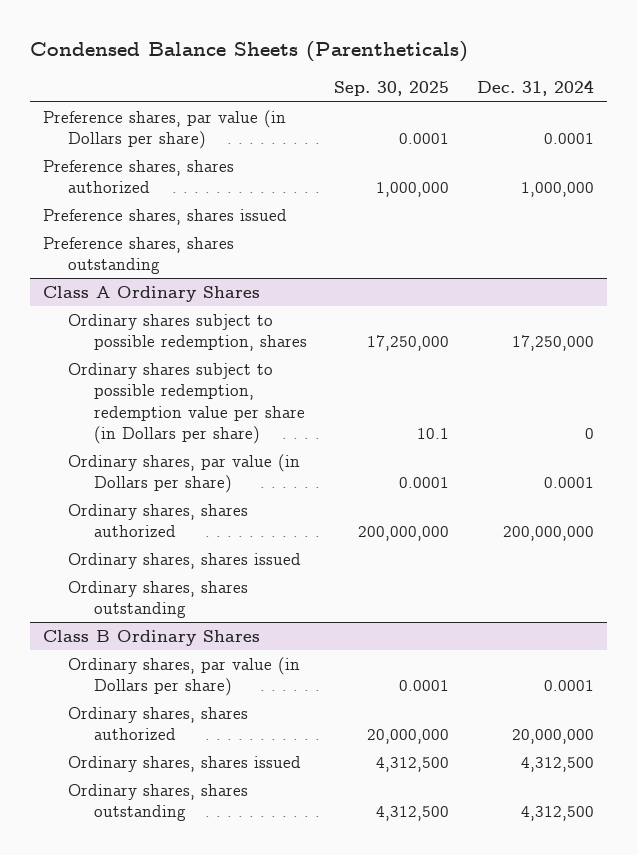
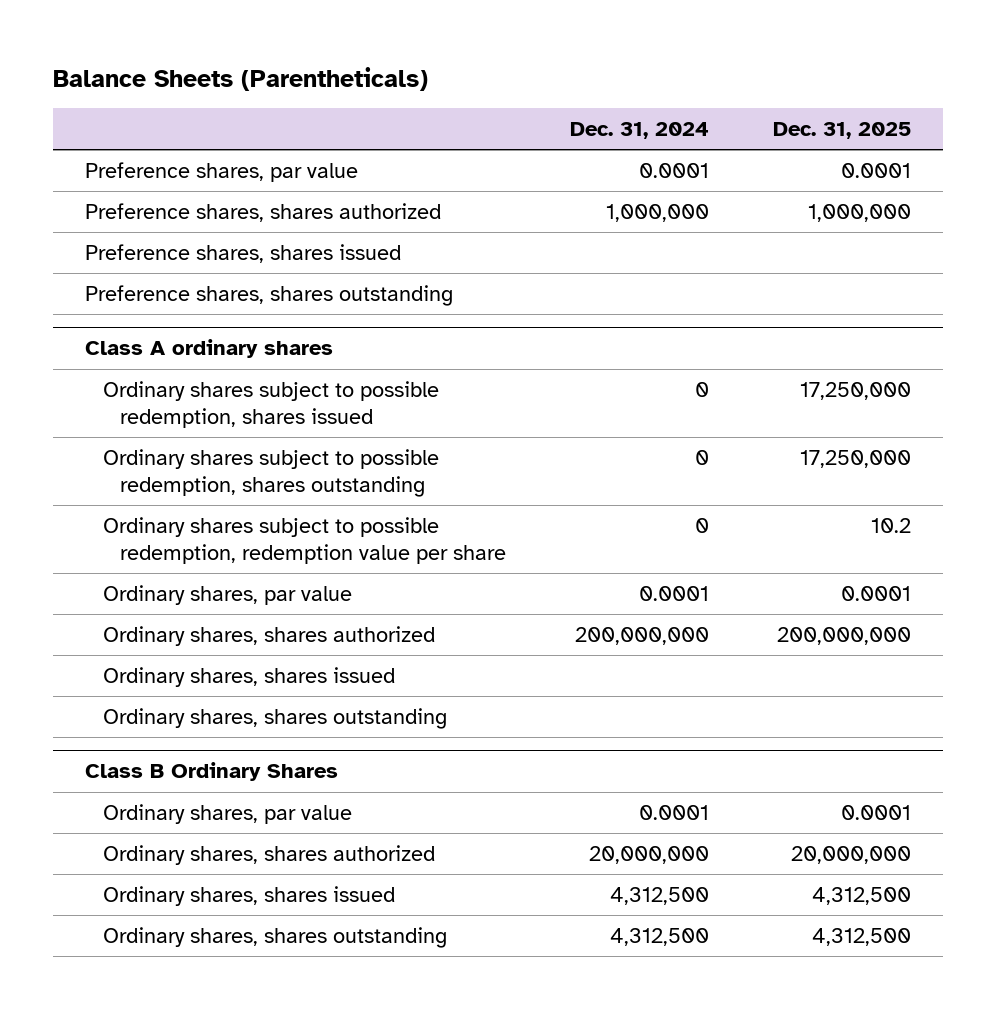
- Condensed Balance Sheets (Parentheticals)
+ Balance Sheets (Parentheticals)
- | Sep. 30, 2025 | Dec. 31, 2024
+ | Dec. 31, 2024 | Dec. 31, 2025
- Preference shares, par value (in Dollars per share) | 0.0001 | 0.0001
+ Preference shares, par value | 0.0001 | 0.0001
- Class A Ordinary Shares
- Ordinary shares subject to possible redemption, shares | 17,250,000 | 17,250,000
- Ordinary shares subject to possible redemption, redemption value per share (in Dollars per share) | 10.1 | 0
- Ordinary shares, par value (in Dollars per share) | 0.0001 | 0.0001
+ Class A ordinary shares
+ Ordinary shares subject to possible redemption, shares issued | 0 | 17,250,000
+ Ordinary shares subject to possible redemption, shares outstanding | 0 | 17,250,000
+ Ordinary shares subject to possible redemption, redemption value per share | 0 | 10.2
+ Ordinary shares, par value | 0.0001 | 0.0001
@ Class B Ordinary Shares
- Ordinary shares, par value (in Dollars per share) | 0.0001 | 0.0001
+ Ordinary shares, par value | 0.0001 | 0.0001

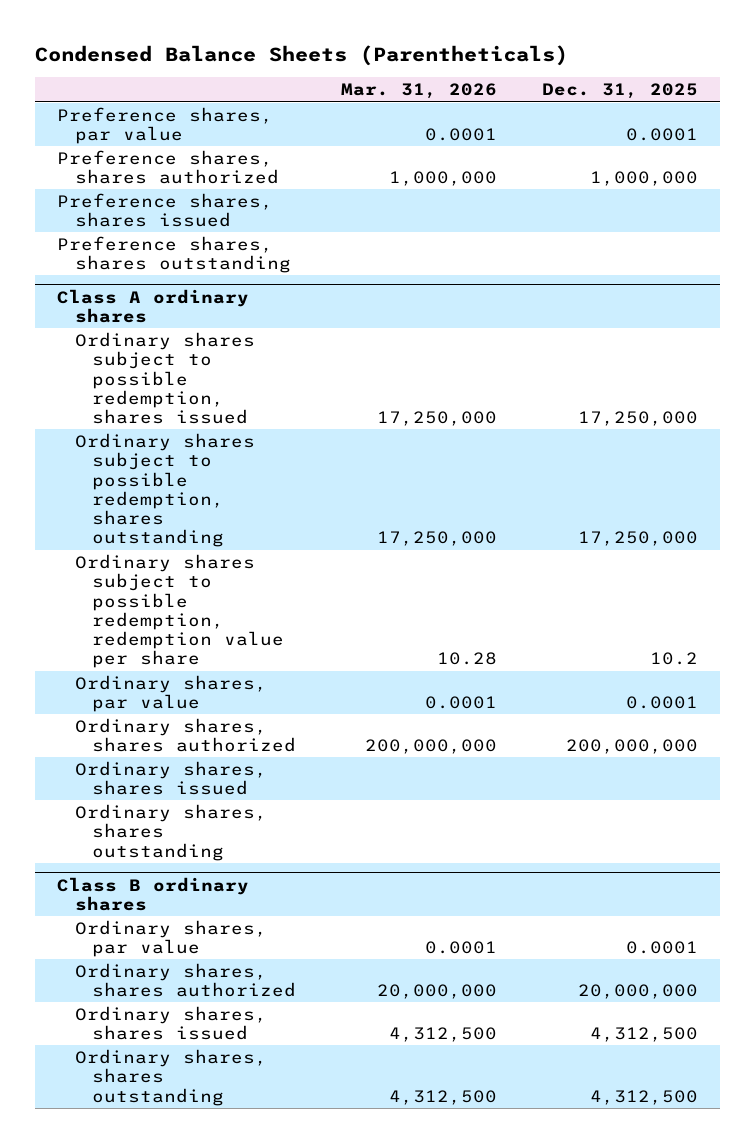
- Balance Sheets (Parentheticals)
+ Condensed Balance Sheets (Parentheticals)
- | Dec. 31, 2024 | Dec. 31, 2025
+ | Mar. 31, 2026 | Dec. 31, 2025
- Class B Ordinary Shares
+ Class B ordinary shares

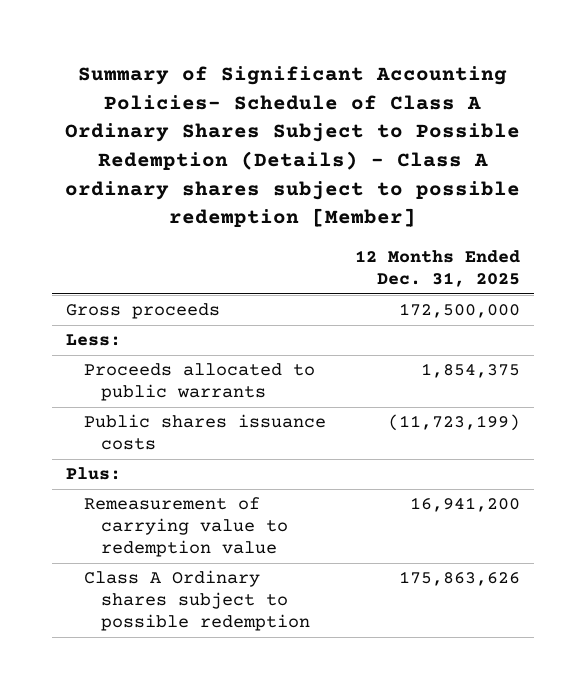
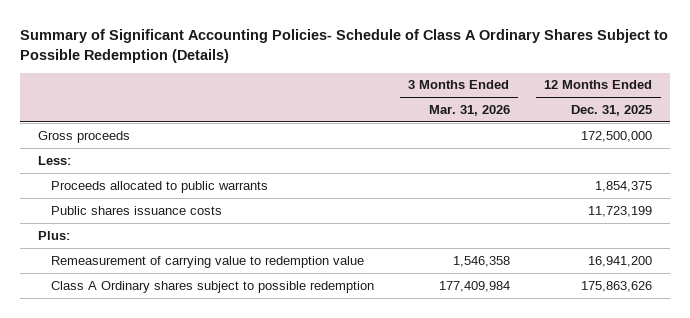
- Summary of Significant Accounting Policies- Schedule of Class A Ordinary Shares Subject to Possible Redemption (Details) - Class A ordinary shares subject to possible redemption [Member]
+ Summary of Significant Accounting Policies- Schedule of Class A Ordinary Shares Subject to Possible Redemption (Details)
- | 12 Months Ended Dec. 31, 2025
+ | 3 Months Ended Mar. 31, 2026 | 12 Months Ended Dec. 31, 2025
- Public shares issuance costs | (11,723,199)
+ Public shares issuance costs | | 11,723,199

